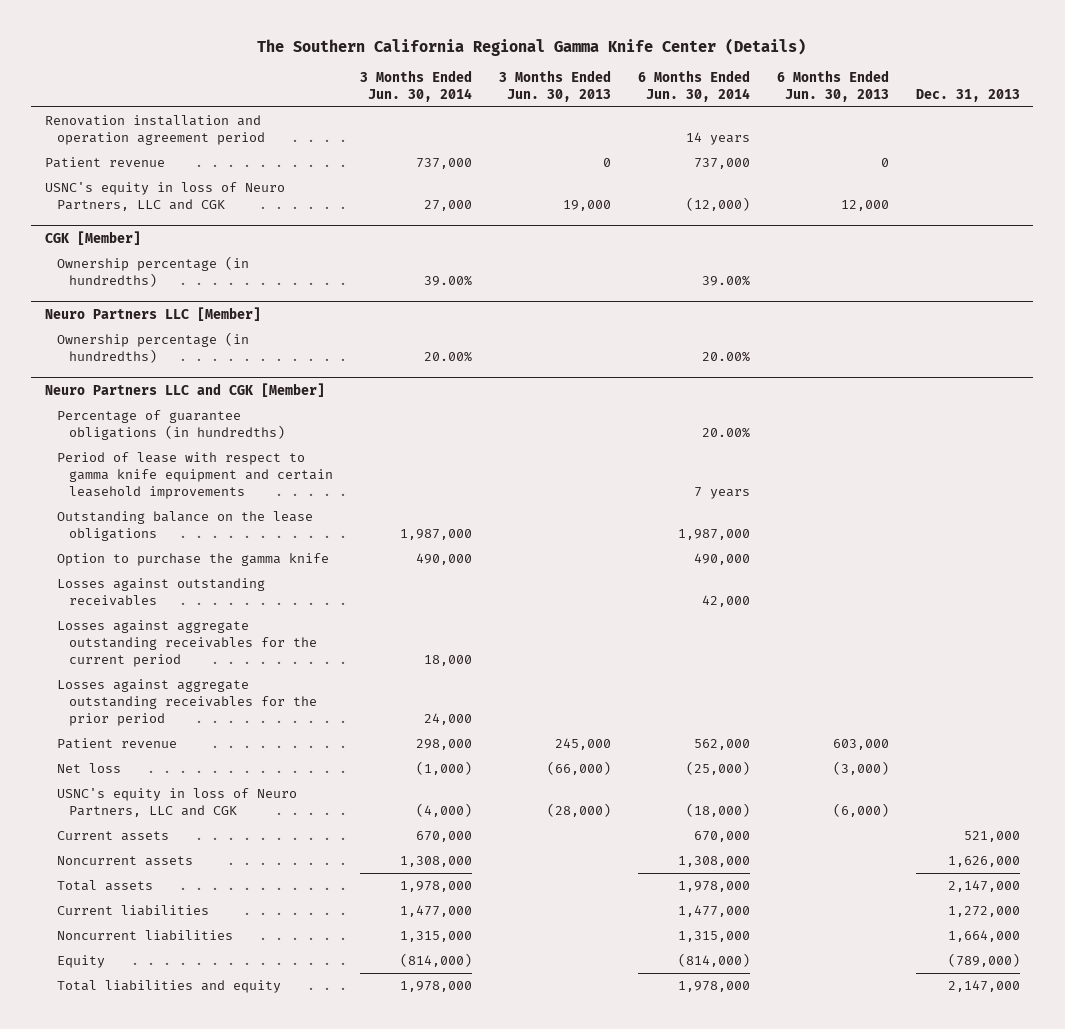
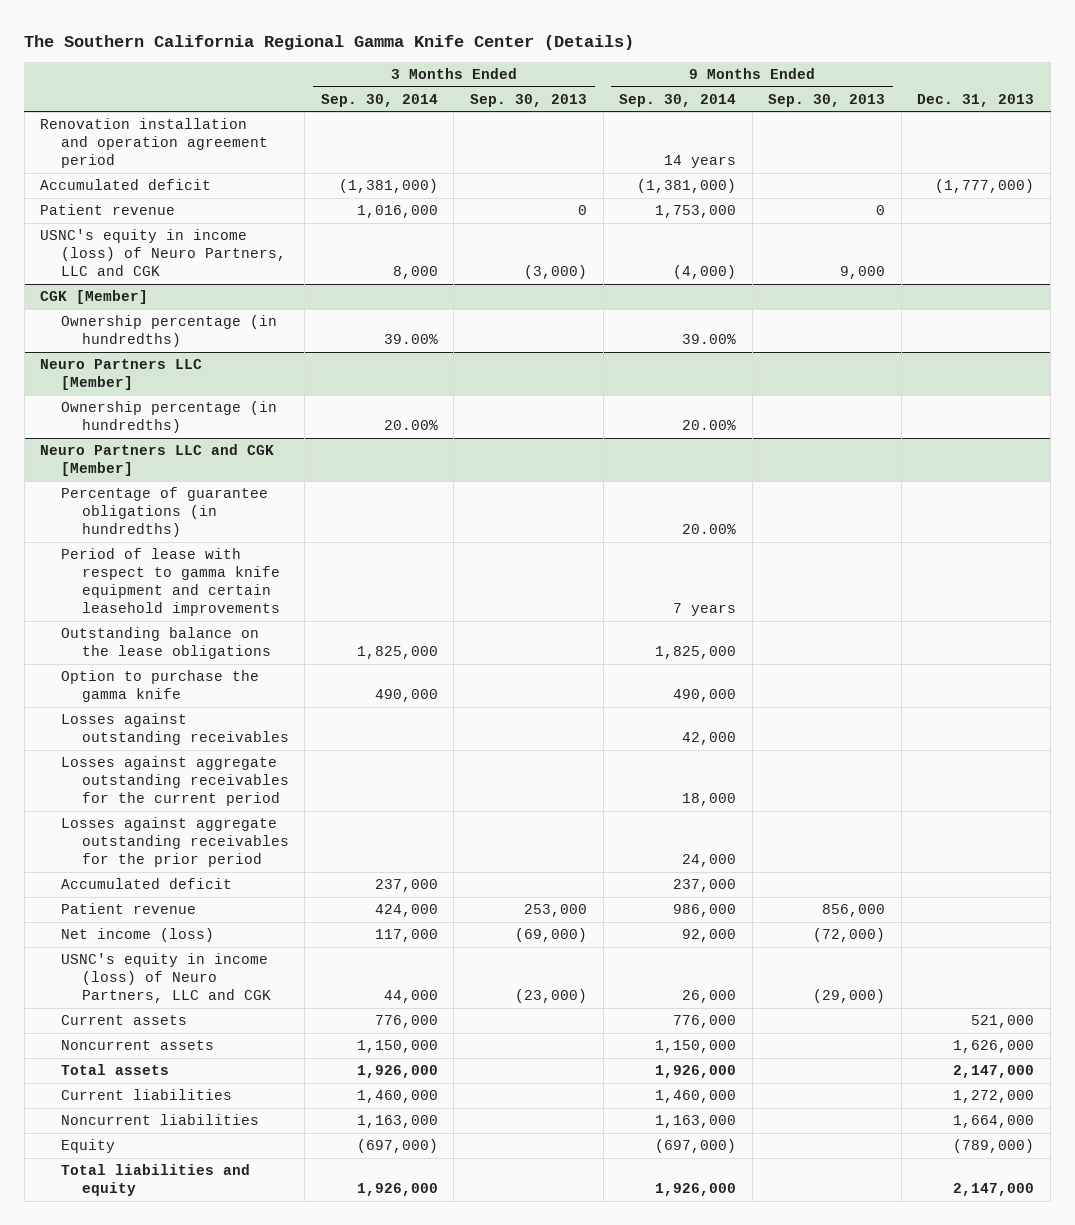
- | 3 Months Ended Jun. 30, 2014 | 3 Months Ended Jun. 30, 2013 | 6 Months Ended Jun. 30, 2014 | 6 Months Ended Jun. 30, 2013 | Dec. 31, 2013
+ | 3 Months Ended Sep. 30, 2014 | 3 Months Ended Sep. 30, 2013 | 9 Months Ended Sep. 30, 2014 | 9 Months Ended Sep. 30, 2013 | Dec. 31, 2013
+ Accumulated deficit | (1,381,000) | | (1,381,000) | | (1,777,000)
- USNC's equity in loss of Neuro Partners, LLC and CGK | 27,000 | 19,000 | (12,000) | 12,000 |
+ USNC's equity in income (loss) of Neuro Partners, LLC and CGK | 8,000 | (3,000) | (4,000) | 9,000 |
@ Neuro Partners LLC and CGK [Member]
+ Accumulated deficit | 237,000 | | 237,000 | |
- Net loss | (1,000) | (66,000) | (25,000) | (3,000) |
- USNC's equity in loss of Neuro Partners, LLC and CGK | (4,000) | (28,000) | (18,000) | (6,000) |
+ Net income (loss) | 117,000 | (69,000) | 92,000 | (72,000) |
+ USNC's equity in income (loss) of Neuro Partners, LLC and CGK | 44,000 | (23,000) | 26,000 | (29,000) |

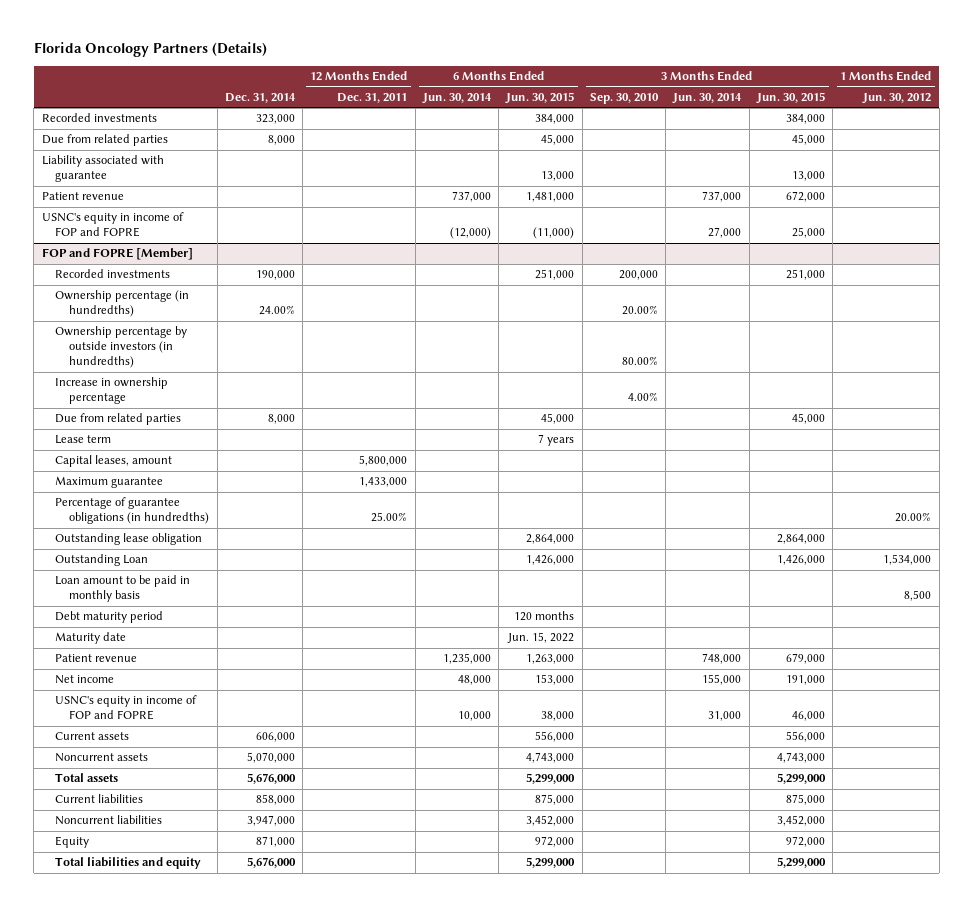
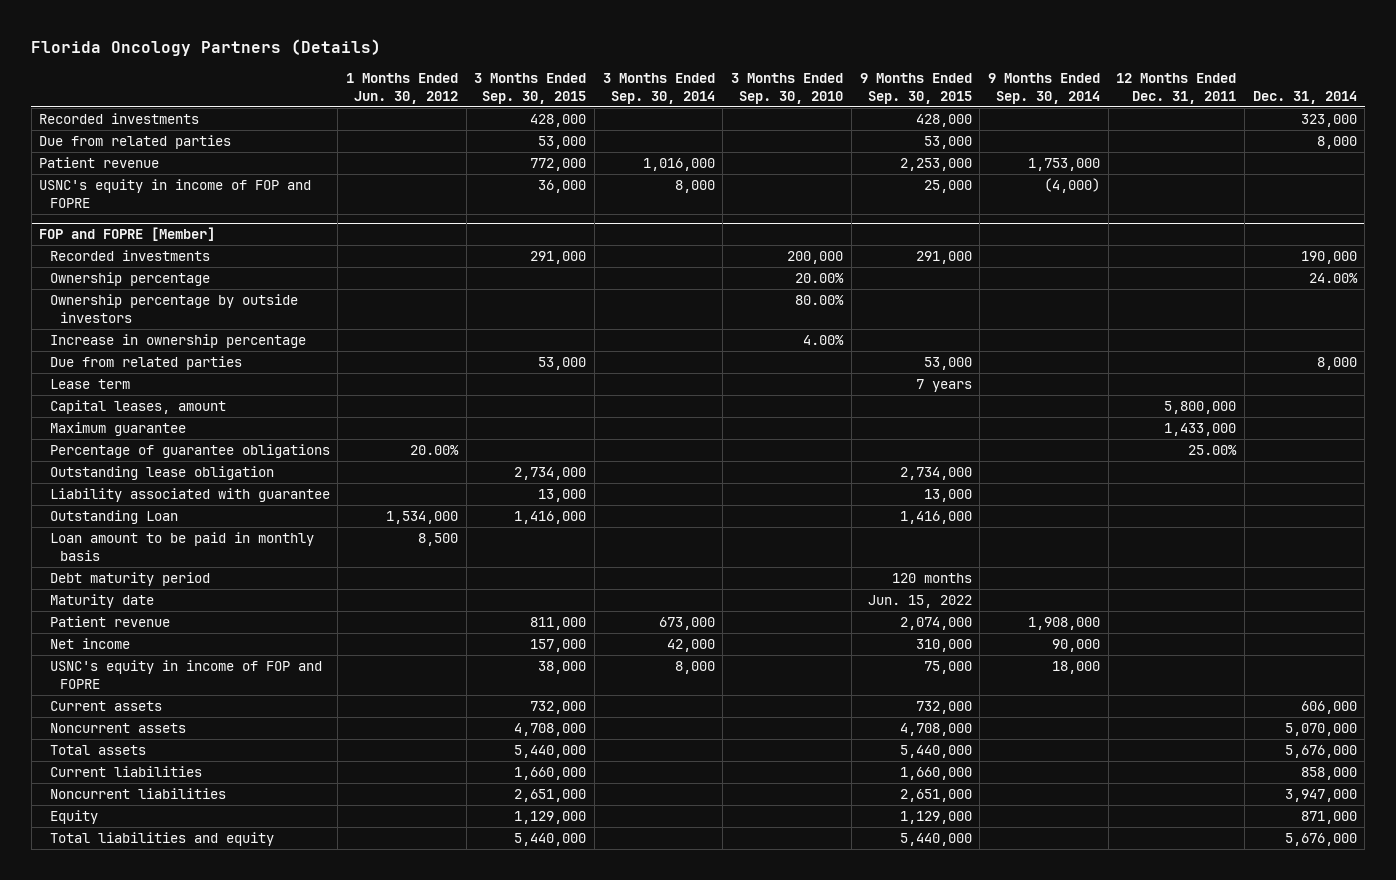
- | Dec. 31, 2014 | 12 Months Ended Dec. 31, 2011 | 6 Months Ended Jun. 30, 2014 | 6 Months Ended Jun. 30, 2015 | 3 Months Ended Sep. 30, 2010 | 3 Months Ended Jun. 30, 2014 | 3 Months Ended Jun. 30, 2015 | 1 Months Ended Jun. 30, 2012
+ | 1 Months Ended Jun. 30, 2012 | 3 Months Ended Sep. 30, 2015 | 3 Months Ended Sep. 30, 2014 | 3 Months Ended Sep. 30, 2010 | 9 Months Ended Sep. 30, 2015 | 9 Months Ended Sep. 30, 2014 | 12 Months Ended Dec. 31, 2011 | Dec. 31, 2014
- Liability associated with guarantee | | | | 13,000 | | | 13,000 |
@ FOP and FOPRE [Member]
- Ownership percentage (in hundredths) | 24.00% | | | | 20.00% | | |
- Ownership percentage by outside investors (in hundredths) | | | | | 80.00% | | |
+ Ownership percentage | | | | 20.00% | | | | 24.00%
+ Ownership percentage by outside investors | | | | 80.00% | | | |
- Percentage of guarantee obligations (in hundredths) | | 25.00% | | | | | | 20.00%
+ Percentage of guarantee obligations | 20.00% | | | | | | 25.00% |
+ Liability associated with guarantee | | 13,000 | | | 13,000 | | |

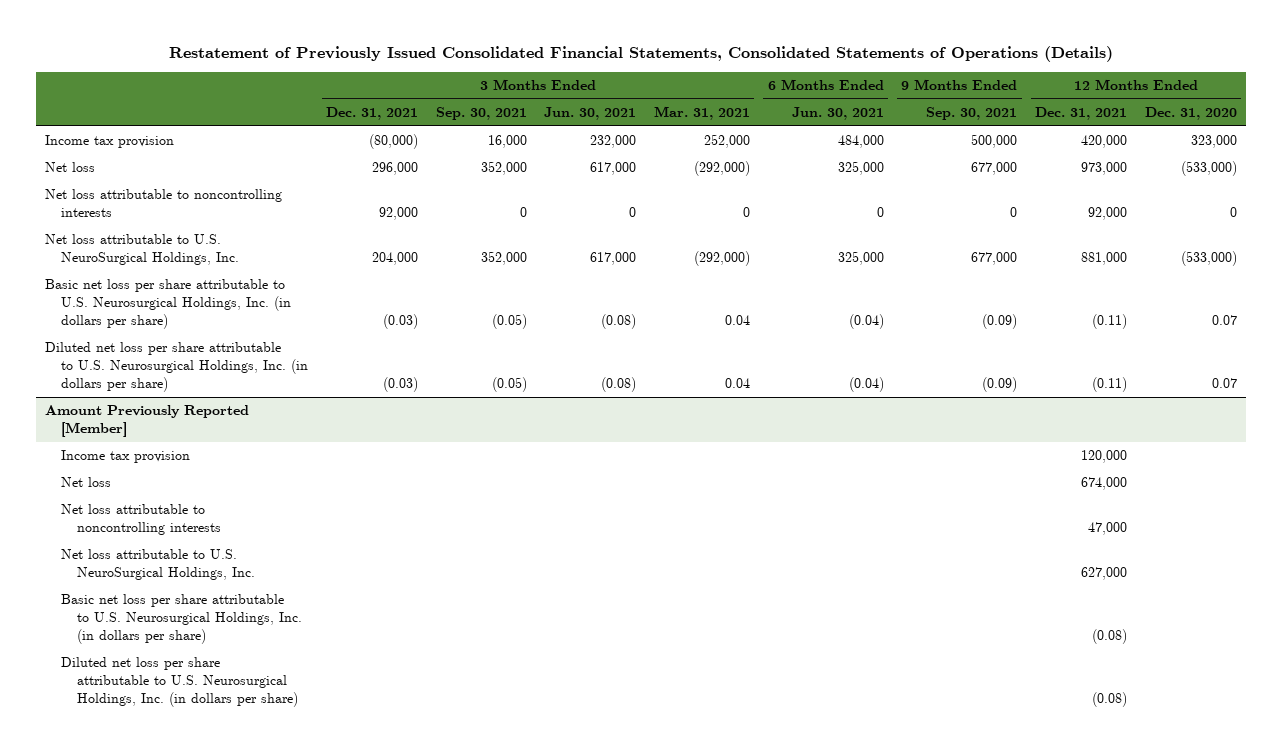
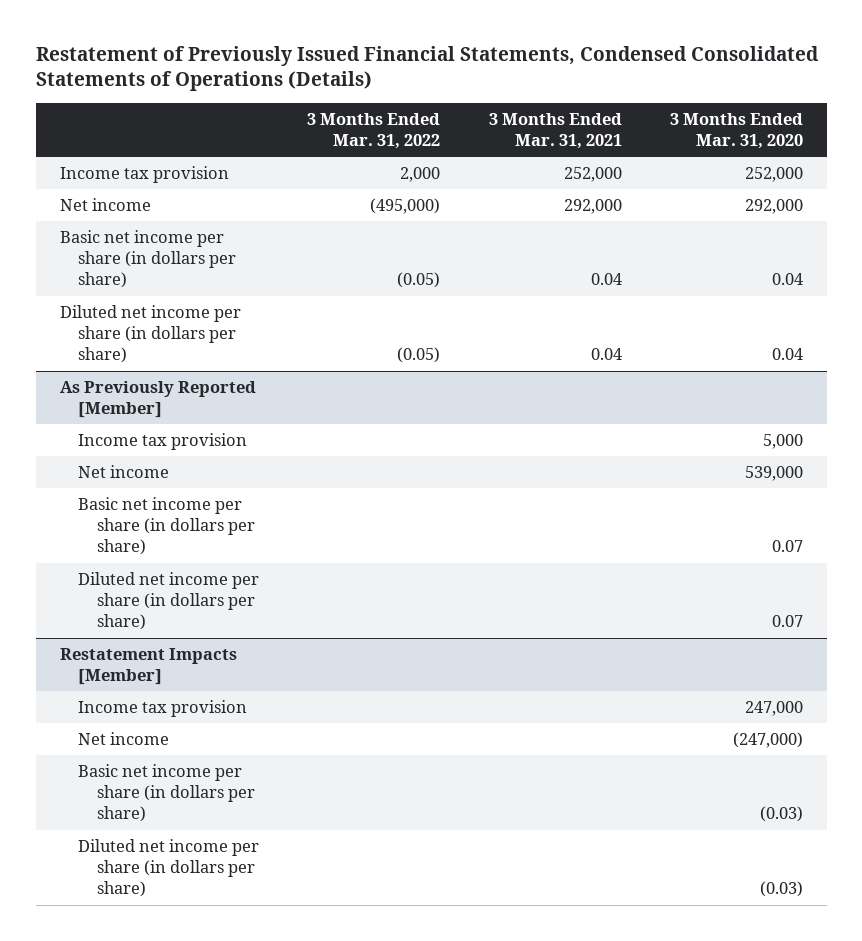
- Restatement of Previously Issued Consolidated Financial Statements, Consolidated Statements of Operations (Details)
+ Restatement of Previously Issued Financial Statements, Condensed Consolidated Statements of Operations (Details)
- | 3 Months Ended Dec. 31, 2021 | 3 Months Ended Sep. 30, 2021 | 3 Months Ended Jun. 30, 2021 | 3 Months Ended Mar. 31, 2021 | 6 Months Ended Jun. 30, 2021 | 9 Months Ended Sep. 30, 2021 | 12 Months Ended Dec. 31, 2021 | 12 Months Ended Dec. 31, 2020
+ | 3 Months Ended Mar. 31, 2022 | 3 Months Ended Mar. 31, 2021 | 3 Months Ended Mar. 31, 2020
- Net loss | 296,000 | 352,000 | 617,000 | (292,000) | 325,000 | 677,000 | 973,000 | (533,000)
- Net loss attributable to noncontrolling interests | 92,000 | 0 | 0 | 0 | 0 | 0 | 92,000 | 0
- Net loss attributable to U.S. NeuroSurgical Holdings, Inc. | 204,000 | 352,000 | 617,000 | (292,000) | 325,000 | 677,000 | 881,000 | (533,000)
- Basic net loss per share attributable to U.S. Neurosurgical Holdings, Inc. (in dollars per share) | (0.03) | (0.05) | (0.08) | 0.04 | (0.04) | (0.09) | (0.11) | 0.07
- Diluted net loss per share attributable to U.S. Neurosurgical Holdings, Inc. (in dollars per share) | (0.03) | (0.05) | (0.08) | 0.04 | (0.04) | (0.09) | (0.11) | 0.07
- Amount Previously Reported [Member]
+ Net income | (495,000) | 292,000 | 292,000
+ Basic net income per share (in dollars per share) | (0.05) | 0.04 | 0.04
+ Diluted net income per share (in dollars per share) | (0.05) | 0.04 | 0.04
+ As Previously Reported [Member]
- Net loss | | | | | | | 674,000 |
- Net loss attributable to noncontrolling interests | | | | | | | 47,000 |
- Net loss attributable to U.S. NeuroSurgical Holdings, Inc. | | | | | | | 627,000 |
- Basic net loss per share attributable to U.S. Neurosurgical Holdings, Inc. (in dollars per share) | | | | | | | (0.08) |
- Diluted net loss per share attributable to U.S. Neurosurgical Holdings, Inc. (in dollars per share) | | | | | | | (0.08) |
+ Net income | | | 539,000
+ Basic net income per share (in dollars per share) | | | 0.07
+ Diluted net income per share (in dollars per share) | | | 0.07
+ Restatement Impacts [Member]
+ Income tax provision | | | 247,000
+ Net income | | | (247,000)
+ Basic net income per share (in dollars per share) | | | (0.03)
+ Diluted net income per share (in dollars per share) | | | (0.03)

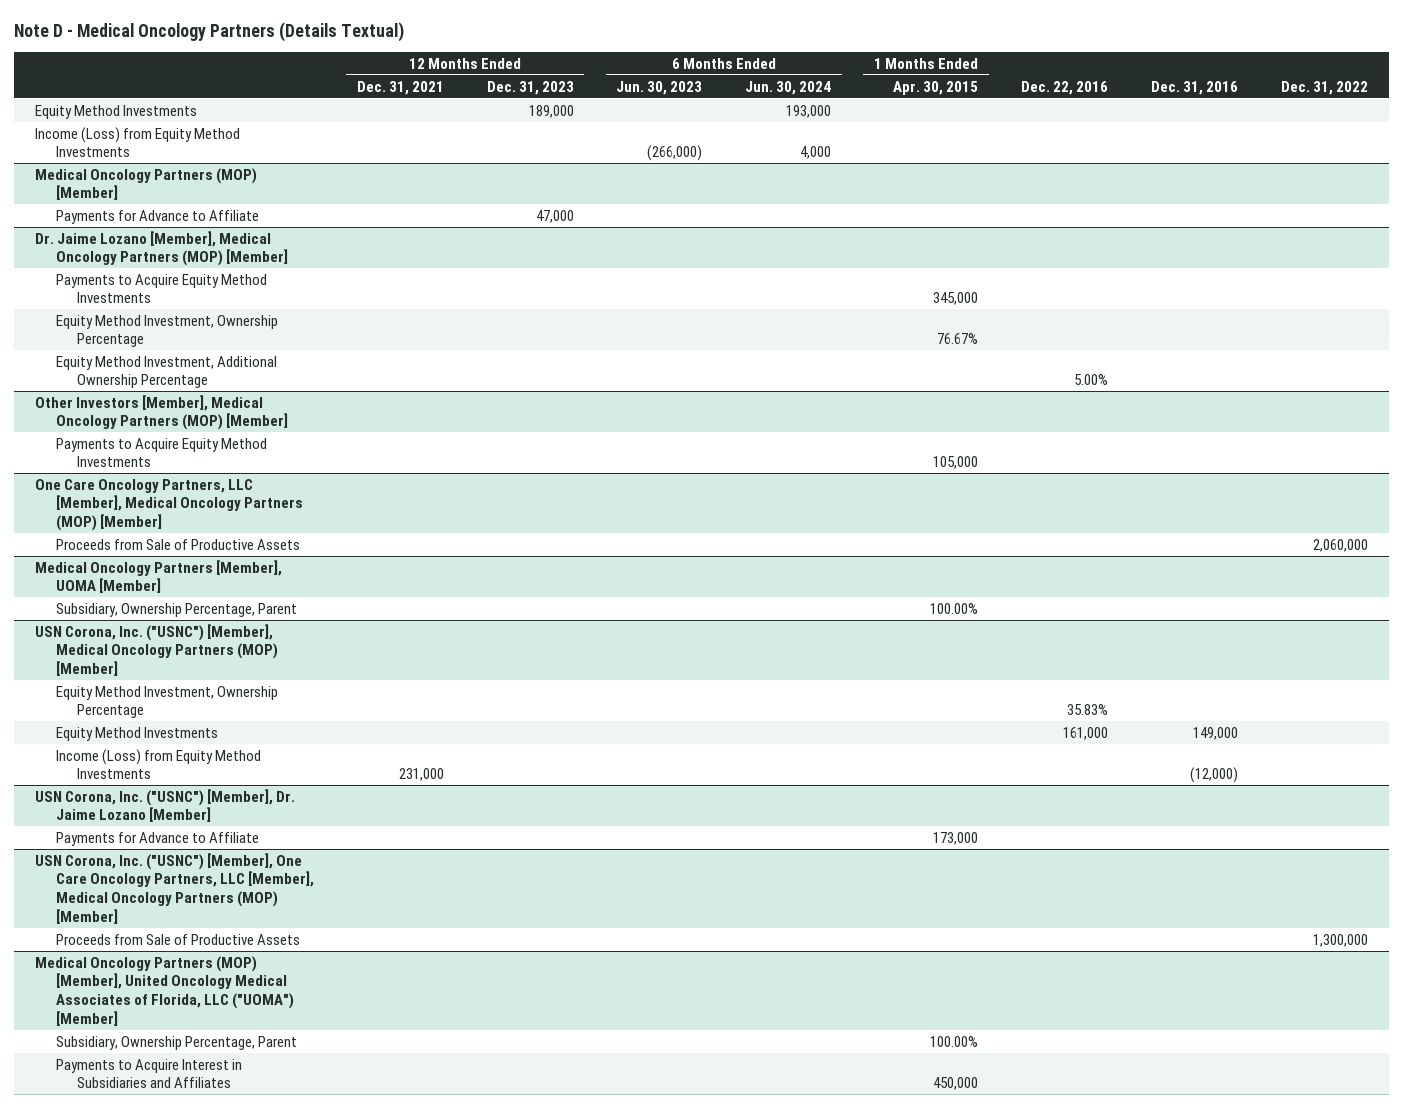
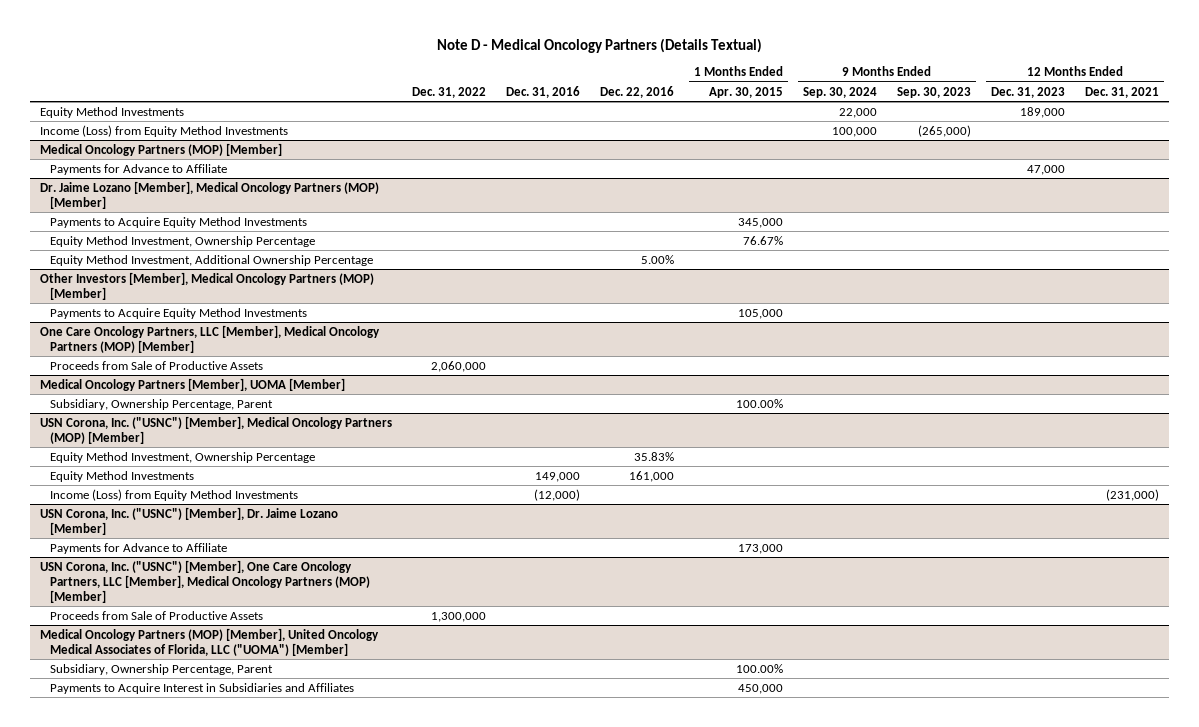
- | 12 Months Ended Dec. 31, 2021 | 12 Months Ended Dec. 31, 2023 | 6 Months Ended Jun. 30, 2023 | 6 Months Ended Jun. 30, 2024 | 1 Months Ended Apr. 30, 2015 | Dec. 22, 2016 | Dec. 31, 2016 | Dec. 31, 2022
+ | Dec. 31, 2022 | Dec. 31, 2016 | Dec. 22, 2016 | 1 Months Ended Apr. 30, 2015 | 9 Months Ended Sep. 30, 2024 | 9 Months Ended Sep. 30, 2023 | 12 Months Ended Dec. 31, 2023 | 12 Months Ended Dec. 31, 2021
@ USN Corona, Inc. ("USNC") [Member], Medical Oncology Partners (MOP) [Member]
- Income (Loss) from Equity Method Investments | 231,000 | | | | | | (12,000) |
+ Income (Loss) from Equity Method Investments | | (12,000) | | | | | | (231,000)

